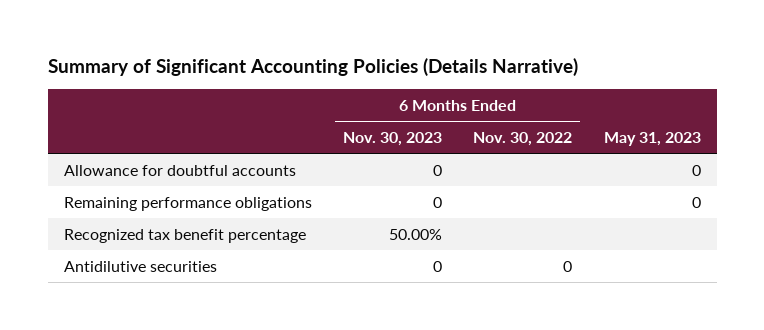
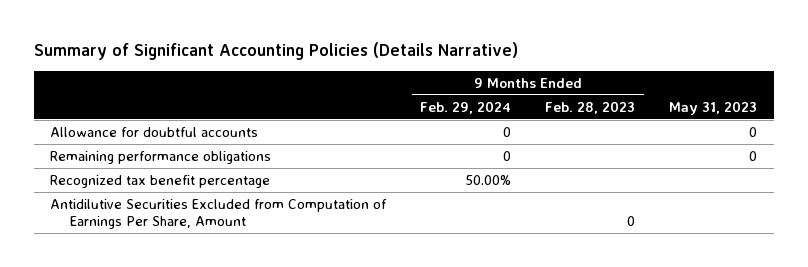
- | 6 Months Ended Nov. 30, 2023 | 6 Months Ended Nov. 30, 2022 | May 31, 2023
+ | 9 Months Ended Feb. 29, 2024 | 9 Months Ended Feb. 28, 2023 | May 31, 2023
- Antidilutive securities | 0 | 0 |
+ Antidilutive Securities Excluded from Computation of Earnings Per Share, Amount | | 0 |

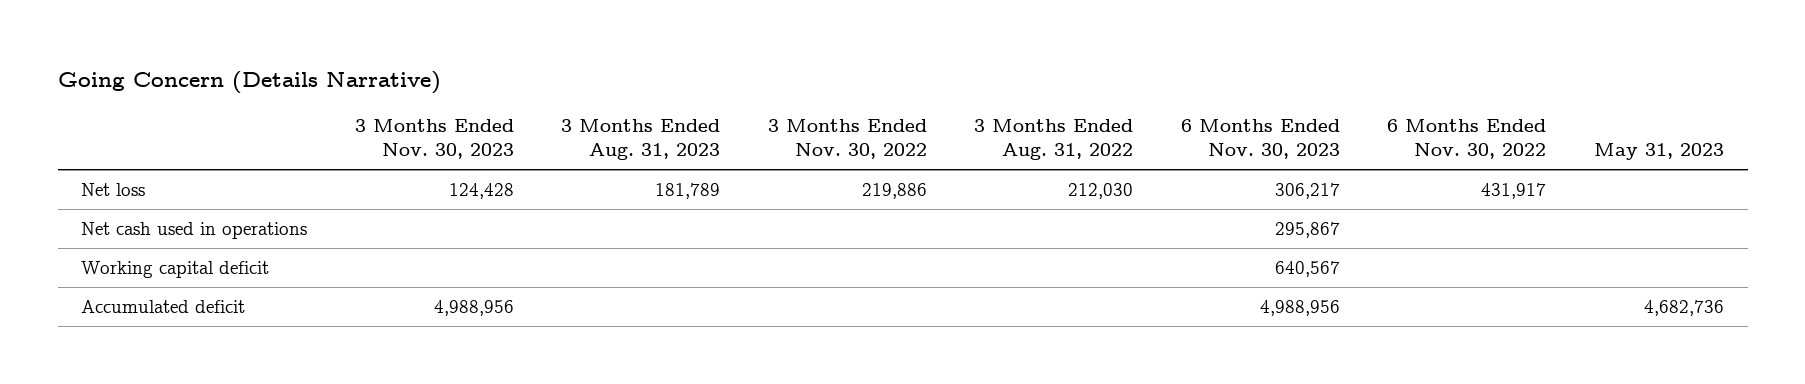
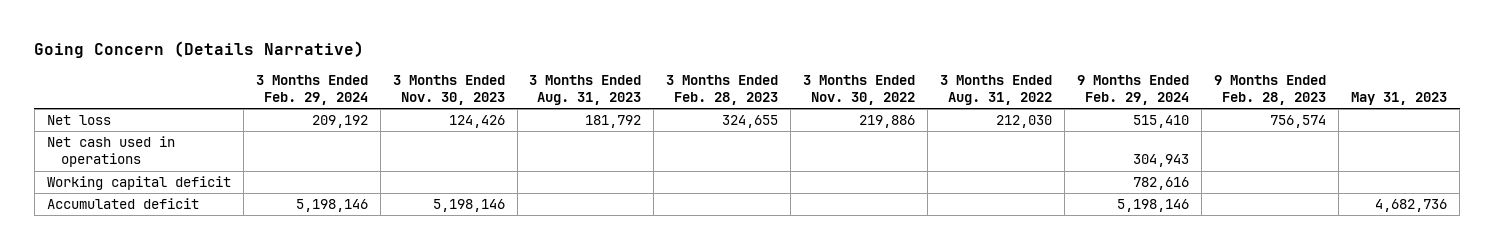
- | 3 Months Ended Nov. 30, 2023 | 3 Months Ended Aug. 31, 2023 | 3 Months Ended Nov. 30, 2022 | 3 Months Ended Aug. 31, 2022 | 6 Months Ended Nov. 30, 2023 | 6 Months Ended Nov. 30, 2022 | May 31, 2023
+ | 3 Months Ended Feb. 29, 2024 | 3 Months Ended Nov. 30, 2023 | 3 Months Ended Aug. 31, 2023 | 3 Months Ended Feb. 28, 2023 | 3 Months Ended Nov. 30, 2022 | 3 Months Ended Aug. 31, 2022 | 9 Months Ended Feb. 29, 2024 | 9 Months Ended Feb. 28, 2023 | May 31, 2023
- Net loss | 124,428 | 181,789 | 219,886 | 212,030 | 306,217 | 431,917 |
+ Net loss | 209,192 | 124,426 | 181,792 | 324,655 | 219,886 | 212,030 | 515,410 | 756,574 |
- Accumulated deficit | 4,988,956 | | | | 4,988,956 | | 4,682,736
+ Accumulated deficit | 5,198,146 | 5,198,146 | | | | | 5,198,146 | | 4,682,736

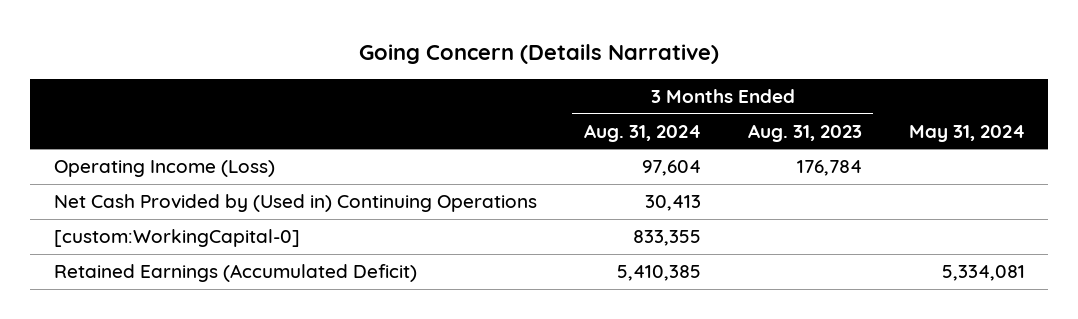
- | 3 Months Ended Feb. 29, 2024 | 3 Months Ended Nov. 30, 2023 | 3 Months Ended Aug. 31, 2023 | 3 Months Ended Feb. 28, 2023 | 3 Months Ended Nov. 30, 2022 | 3 Months Ended Aug. 31, 2022 | 9 Months Ended Feb. 29, 2024 | 9 Months Ended Feb. 28, 2023 | May 31, 2023
+ | 3 Months Ended Aug. 31, 2024 | 3 Months Ended Aug. 31, 2023 | May 31, 2024
- Net loss | 209,192 | 124,426 | 181,792 | 324,655 | 219,886 | 212,030 | 515,410 | 756,574 |
- Net cash used in operations | | | | | | | 304,943 | |
- Working capital deficit | | | | | | | 782,616 | |
- Accumulated deficit | 5,198,146 | 5,198,146 | | | | | 5,198,146 | | 4,682,736
+ Operating Income (Loss) | 97,604 | 176,784 |
+ Net Cash Provided by (Used in) Continuing Operations | 30,413 | |
+ [custom:WorkingCapital-0] | 833,355 | |
+ Retained Earnings (Accumulated Deficit) | 5,410,385 | | 5,334,081

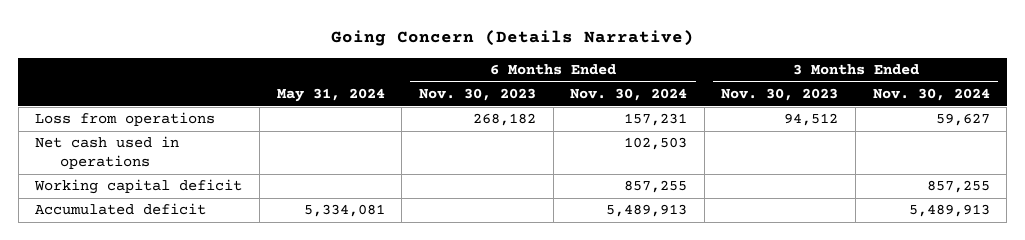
- | 3 Months Ended Aug. 31, 2024 | 3 Months Ended Aug. 31, 2023 | May 31, 2024
+ | May 31, 2024 | 6 Months Ended Nov. 30, 2023 | 6 Months Ended Nov. 30, 2024 | 3 Months Ended Nov. 30, 2023 | 3 Months Ended Nov. 30, 2024
- Operating Income (Loss) | 97,604 | 176,784 |
- Net Cash Provided by (Used in) Continuing Operations | 30,413 | |
- [custom:WorkingCapital-0] | 833,355 | |
- Retained Earnings (Accumulated Deficit) | 5,410,385 | | 5,334,081
+ Loss from operations | | 268,182 | 157,231 | 94,512 | 59,627
+ Net cash used in operations | | | 102,503 | |
+ Working capital deficit | | | 857,255 | | 857,255
+ Accumulated deficit | 5,334,081 | | 5,489,913 | | 5,489,913

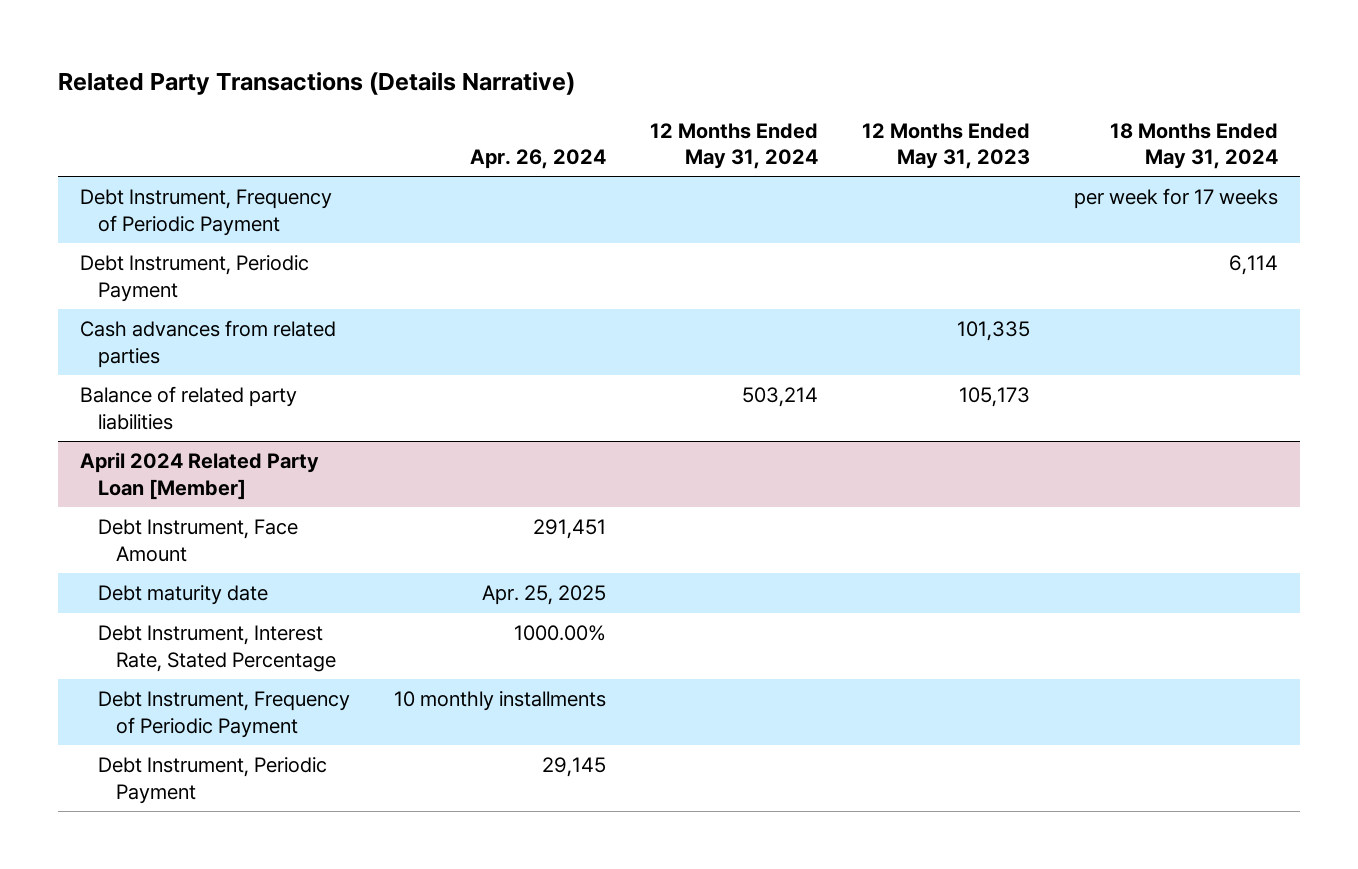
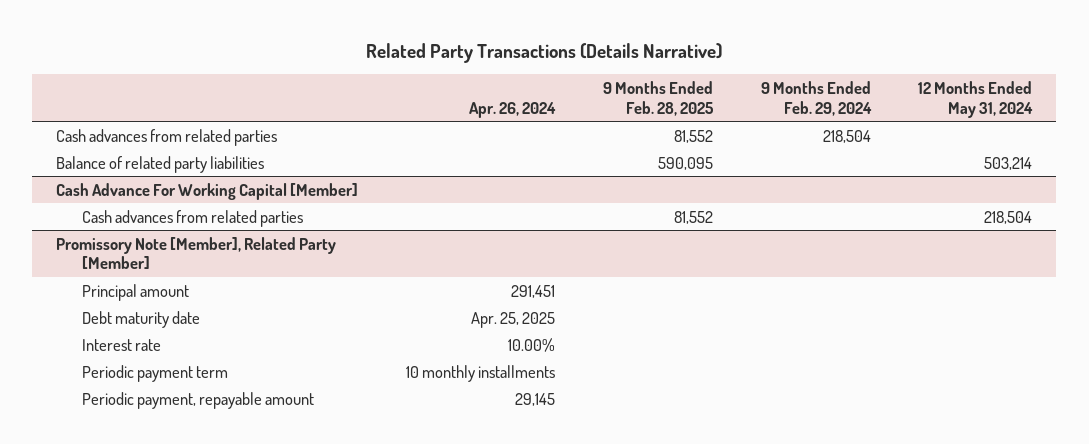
- | Apr. 26, 2024 | 12 Months Ended May 31, 2024 | 12 Months Ended May 31, 2023 | 18 Months Ended May 31, 2024
+ | Apr. 26, 2024 | 9 Months Ended Feb. 28, 2025 | 9 Months Ended Feb. 29, 2024 | 12 Months Ended May 31, 2024
- Debt Instrument, Frequency of Periodic Payment | | | | per week for 17 weeks
- Debt Instrument, Periodic Payment | | | | 6,114
- April 2024 Related Party Loan [Member]
- Debt Instrument, Face Amount | 291,451 | | |
+ Cash Advance For Working Capital [Member]
+ Cash advances from related parties | | 81,552 | | 218,504
+ Promissory Note [Member], Related Party [Member]
+ Principal amount | 291,451 | | |
- Debt Instrument, Interest Rate, Stated Percentage | 1000.00% | | |
- Debt Instrument, Frequency of Periodic Payment | 10 monthly installments | | |
- Debt Instrument, Periodic Payment | 29,145 | | |
+ Interest rate | 10.00% | | |
+ Periodic payment term | 10 monthly installments | | |
+ Periodic payment, repayable amount | 29,145 | | |

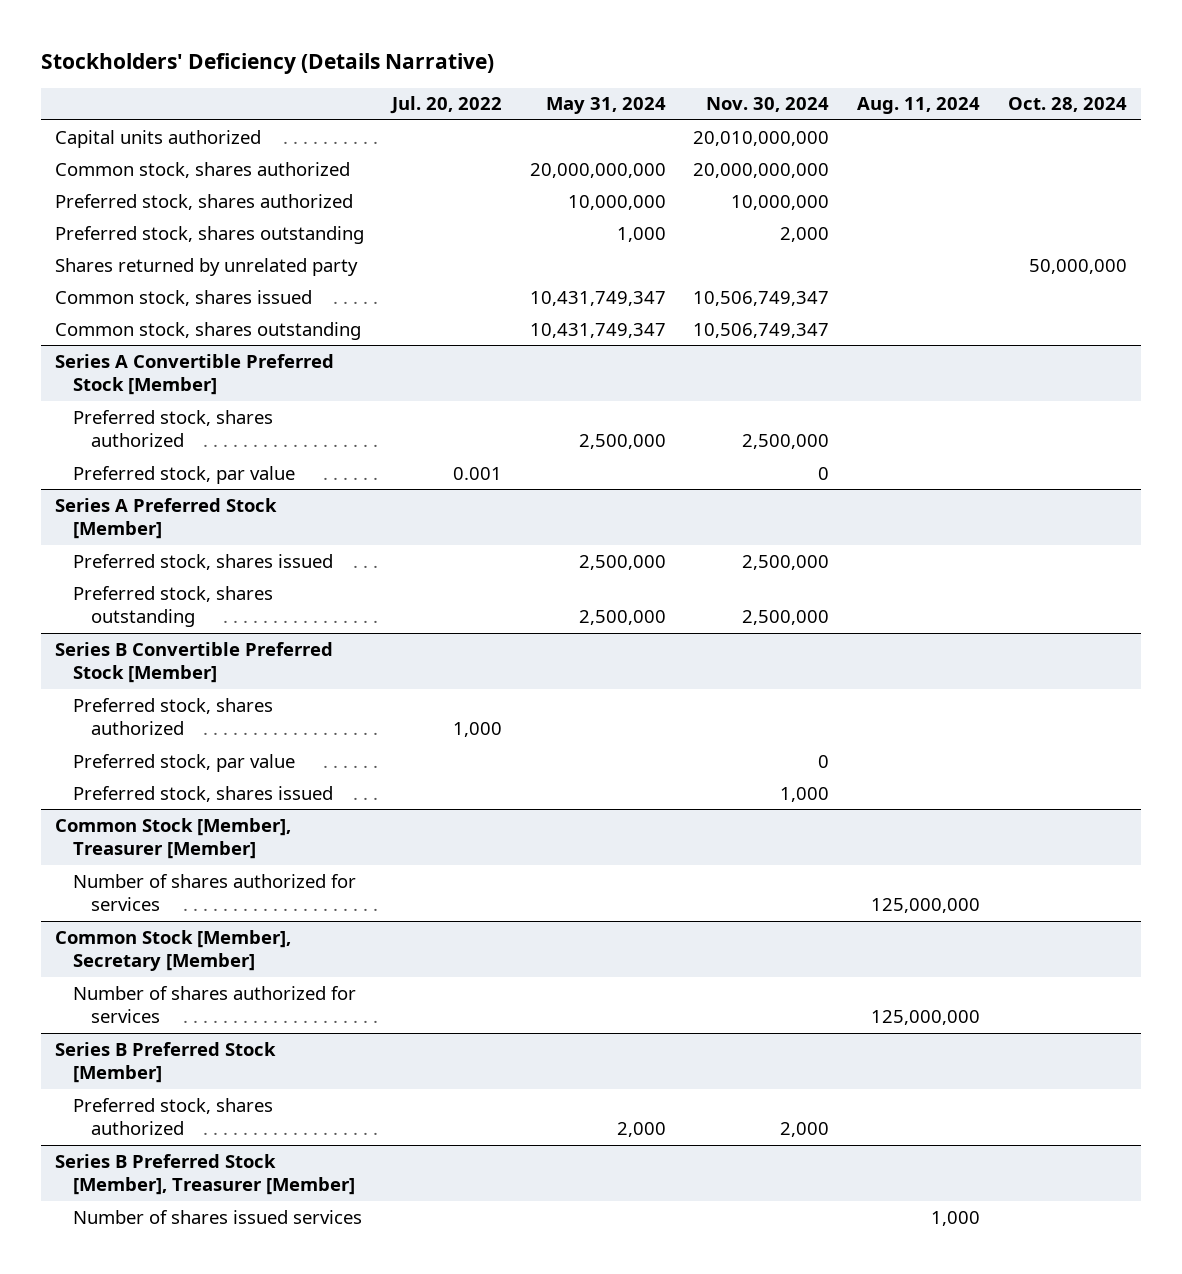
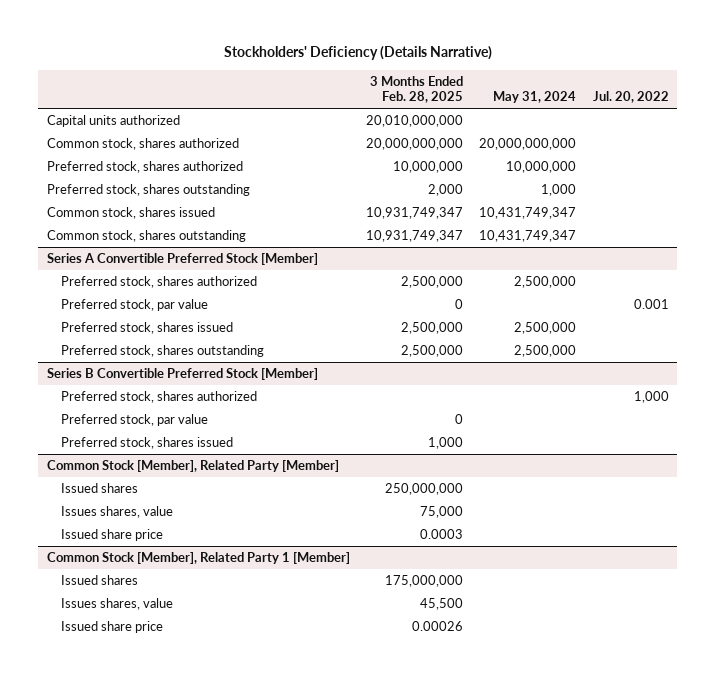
- | Jul. 20, 2022 | May 31, 2024 | Nov. 30, 2024 | Aug. 11, 2024 | Oct. 28, 2024
+ | 3 Months Ended Feb. 28, 2025 | May 31, 2024 | Jul. 20, 2022
- Shares returned by unrelated party | | | | | 50,000,000
- Series A Preferred Stock [Member]
- Preferred stock, shares issued | | 2,500,000 | 2,500,000 | |
- Preferred stock, shares outstanding | | 2,500,000 | 2,500,000 | |
@ Series A Convertible Preferred Stock [Member]
+ Preferred stock, shares issued | 2,500,000 | 2,500,000 |
+ Preferred stock, shares outstanding | 2,500,000 | 2,500,000 |
- Common Stock [Member], Treasurer [Member]
- Number of shares authorized for services | | | | 125,000,000 |
- Common Stock [Member], Secretary [Member]
- Number of shares authorized for services | | | | 125,000,000 |
- Series B Preferred Stock [Member]
- Preferred stock, shares authorized | | 2,000 | 2,000 | |
- Series B Preferred Stock [Member], Treasurer [Member]
- Number of shares issued services | | | | 1,000 |
+ Common Stock [Member], Related Party [Member]
+ Issued shares | 250,000,000 | |
+ Issues shares, value | 75,000 | |
+ Issued share price | 0.0003 | |
+ Common Stock [Member], Related Party 1 [Member]
+ Issued shares | 175,000,000 | |
+ Issues shares, value | 45,500 | |
+ Issued share price | 0.00026 | |

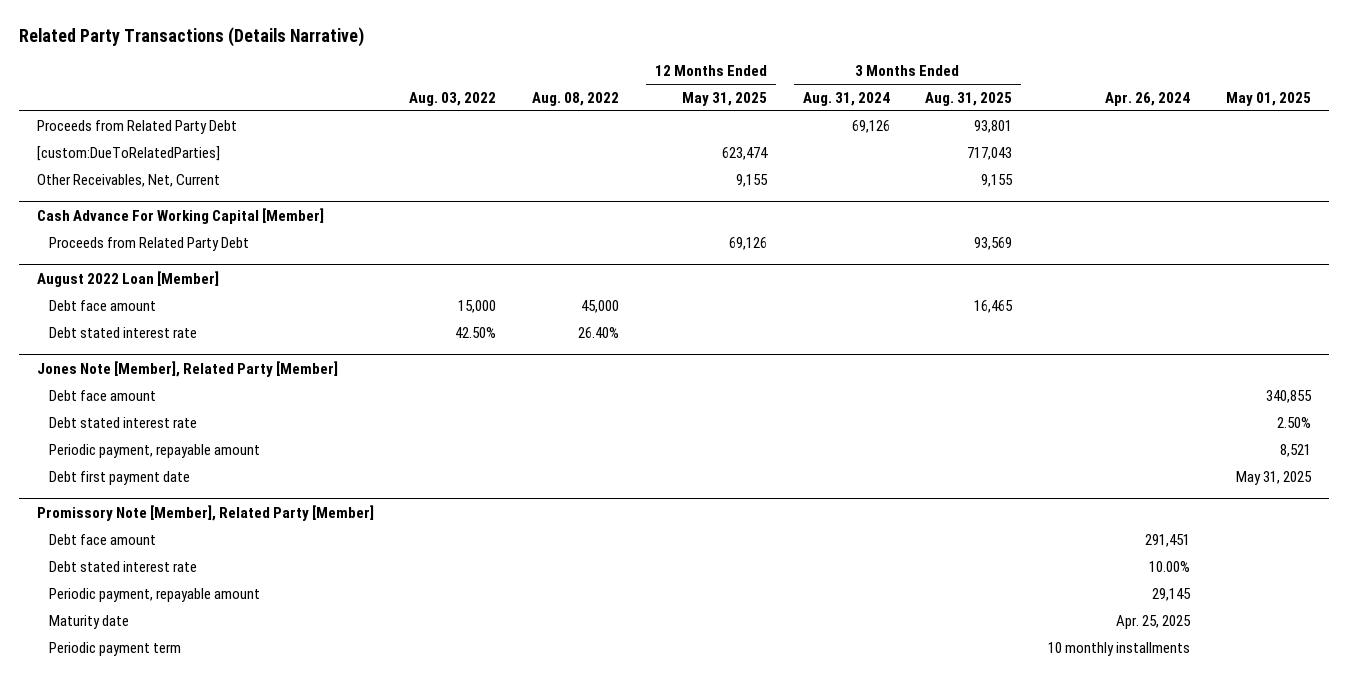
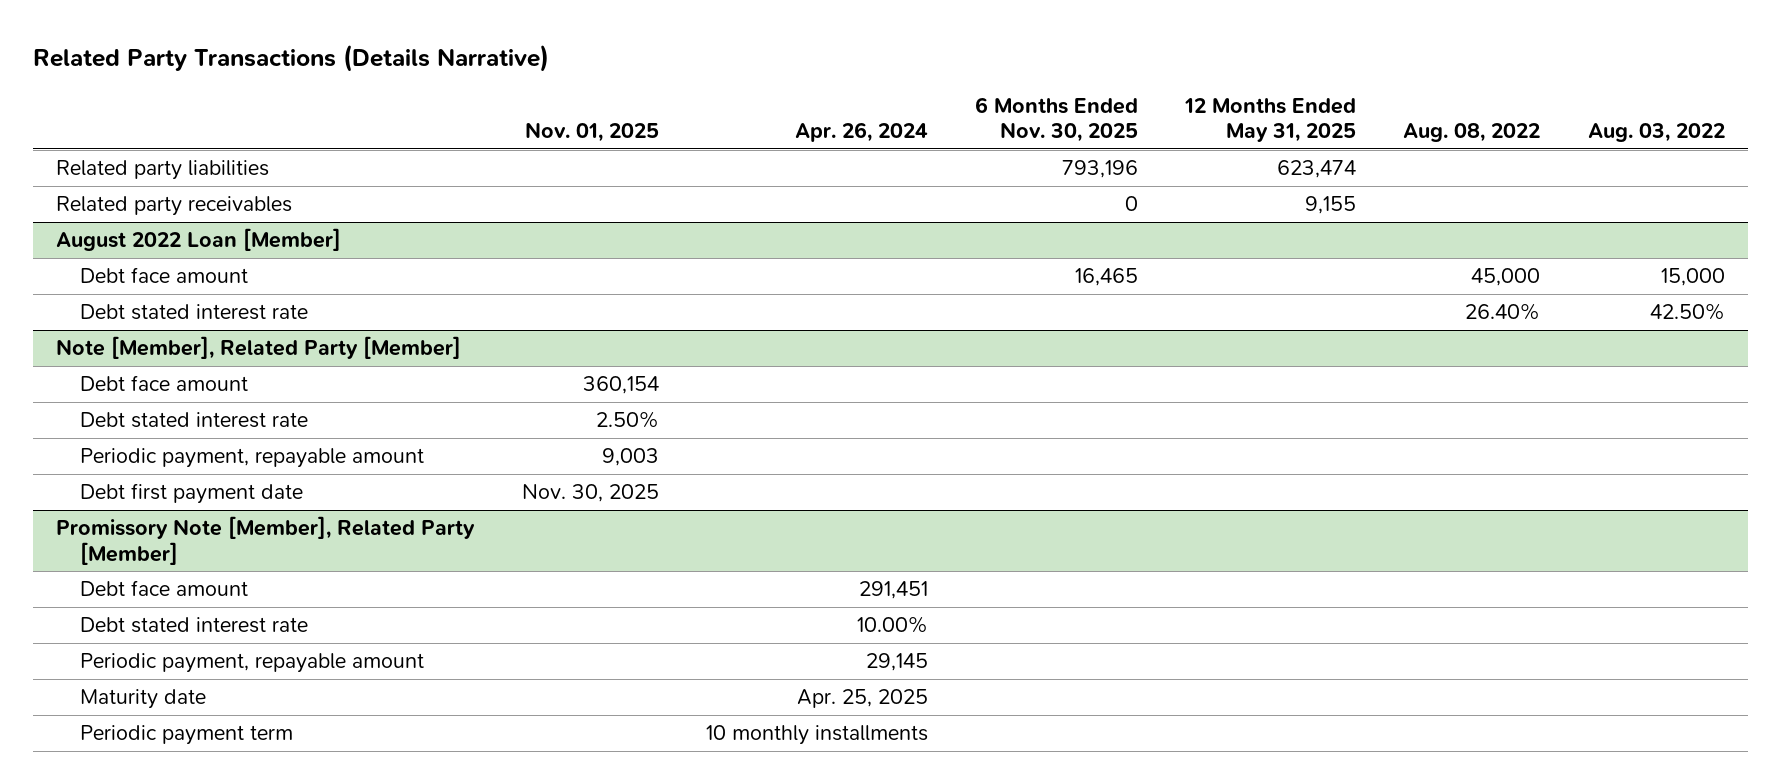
- | Aug. 03, 2022 | Aug. 08, 2022 | 12 Months Ended May 31, 2025 | 3 Months Ended Aug. 31, 2024 | 3 Months Ended Aug. 31, 2025 | Apr. 26, 2024 | May 01, 2025
+ | Nov. 01, 2025 | Apr. 26, 2024 | 6 Months Ended Nov. 30, 2025 | 12 Months Ended May 31, 2025 | Aug. 08, 2022 | Aug. 03, 2022
- Proceeds from Related Party Debt | | | | 69,126 | 93,801 | |
- [custom:DueToRelatedParties] | | | 623,474 | | 717,043 | |
- Other Receivables, Net, Current | | | 9,155 | | 9,155 | |
- Cash Advance For Working Capital [Member]
- Proceeds from Related Party Debt | | | 69,126 | | 93,569 | |
+ Related party liabilities | | | 793,196 | 623,474 | |
+ Related party receivables | | | 0 | 9,155 | |
- Jones Note [Member], Related Party [Member]
+ Note [Member], Related Party [Member]

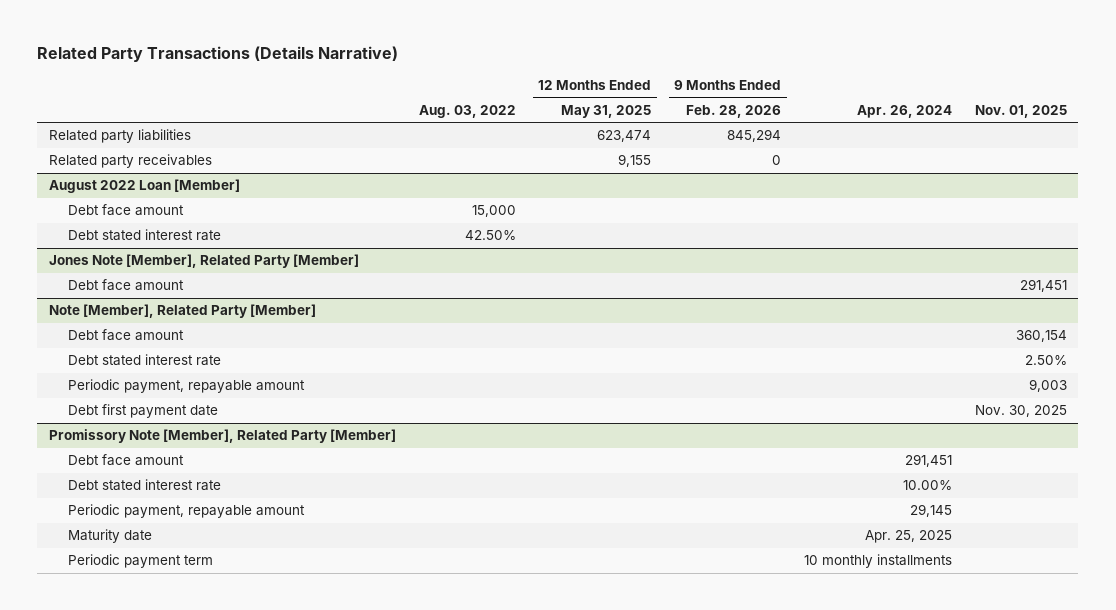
- | Nov. 01, 2025 | Apr. 26, 2024 | 6 Months Ended Nov. 30, 2025 | 12 Months Ended May 31, 2025 | Aug. 08, 2022 | Aug. 03, 2022
+ | Aug. 03, 2022 | 12 Months Ended May 31, 2025 | 9 Months Ended Feb. 28, 2026 | Apr. 26, 2024 | Nov. 01, 2025
+ Jones Note [Member], Related Party [Member]
+ Debt face amount | | | | | 291,451

